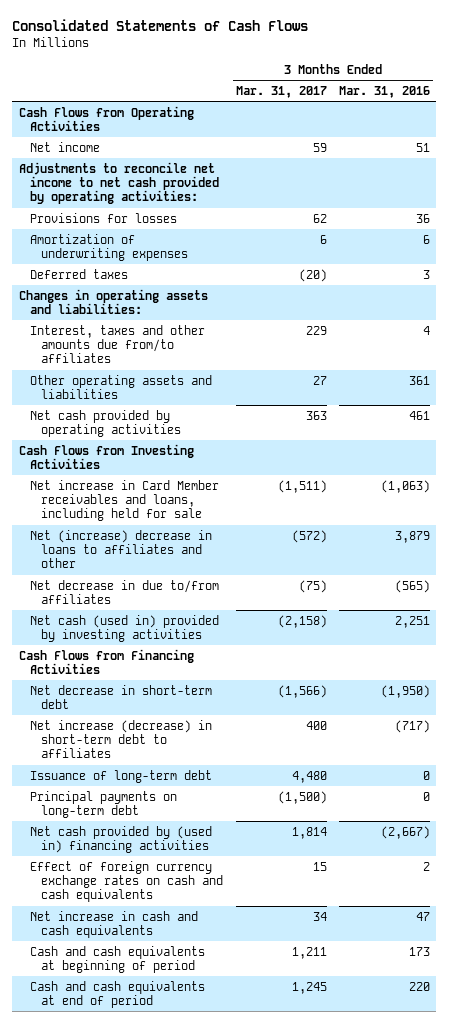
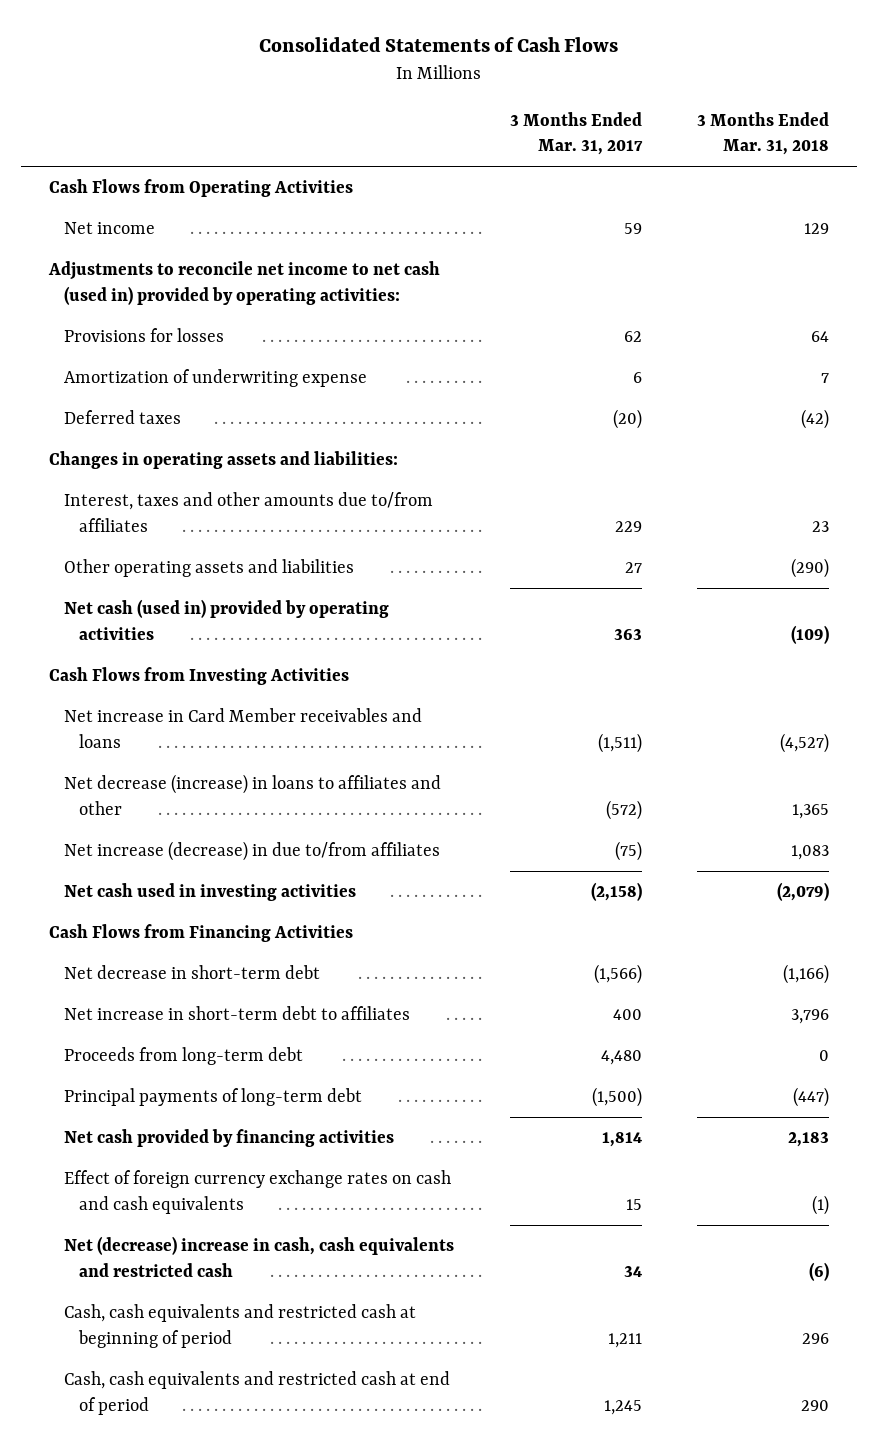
- | 3 Months Ended Mar. 31, 2017 | 3 Months Ended Mar. 31, 2016
+ | 3 Months Ended Mar. 31, 2017 | 3 Months Ended Mar. 31, 2018
- Adjustments to reconcile net income to net cash provided by operating activities:
+ Adjustments to reconcile net income to net cash (used in) provided by operating activities:
- Amortization of underwriting expenses | 6 | 6
+ Amortization of underwriting expense | 6 | 7
- Interest, taxes and other amounts due from/to affiliates | 229 | 4
+ Interest, taxes and other amounts due to/from affiliates | 229 | 23
- Net cash provided by operating activities | 363 | 461
+ Net cash (used in) provided by operating activities | 363 | (109)
- Net increase in Card Member receivables and loans, including held for sale | (1,511) | (1,063)
- Net (increase) decrease in loans to affiliates and other | (572) | 3,879
- Net decrease in due to/from affiliates | (75) | (565)
- Net cash (used in) provided by investing activities | (2,158) | 2,251
+ Net increase in Card Member receivables and loans | (1,511) | (4,527)
+ Net decrease (increase) in loans to affiliates and other | (572) | 1,365
+ Net increase (decrease) in due to/from affiliates | (75) | 1,083
+ Net cash used in investing activities | (2,158) | (2,079)
- Net increase (decrease) in short-term debt to affiliates | 400 | (717)
- Issuance of long-term debt | 4,480 | 0
- Principal payments on long-term debt | (1,500) | 0
- Net cash provided by (used in) financing activities | 1,814 | (2,667)
+ Net increase in short-term debt to affiliates | 400 | 3,796
+ Proceeds from long-term debt | 4,480 | 0
+ Principal payments of long-term debt | (1,500) | (447)
+ Net cash provided by financing activities | 1,814 | 2,183
- Net increase in cash and cash equivalents | 34 | 47
- Cash and cash equivalents at beginning of period | 1,211 | 173
- Cash and cash equivalents at end of period | 1,245 | 220
+ Net (decrease) increase in cash, cash equivalents and restricted cash | 34 | (6)
+ Cash, cash equivalents and restricted cash at beginning of period | 1,211 | 296
+ Cash, cash equivalents and restricted cash at end of period | 1,245 | 290

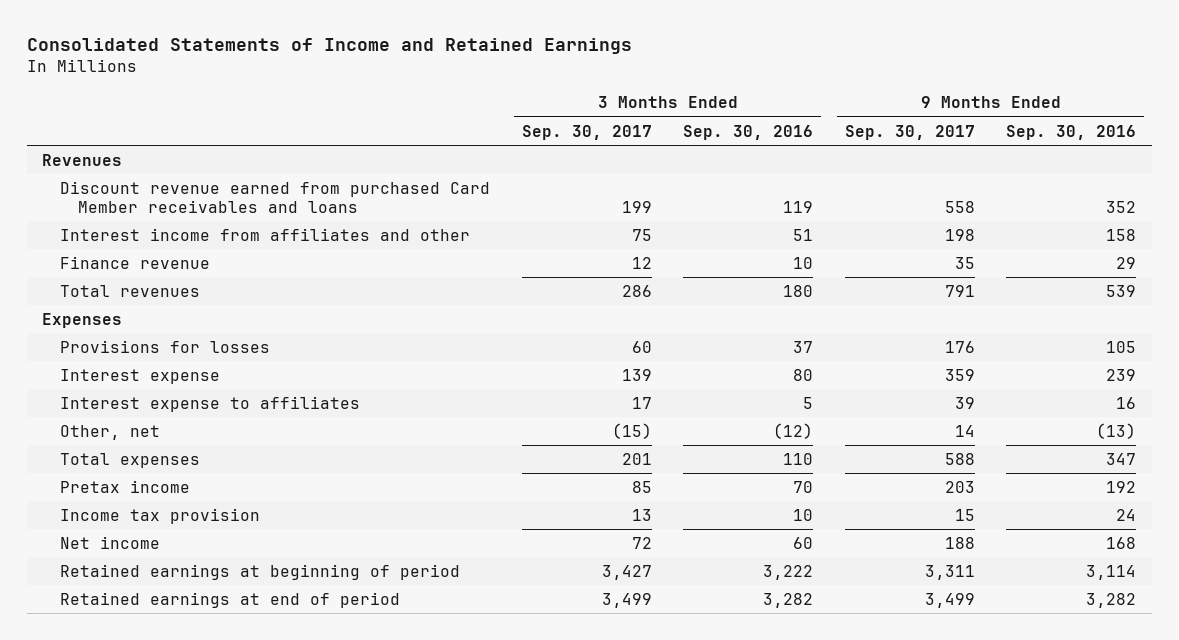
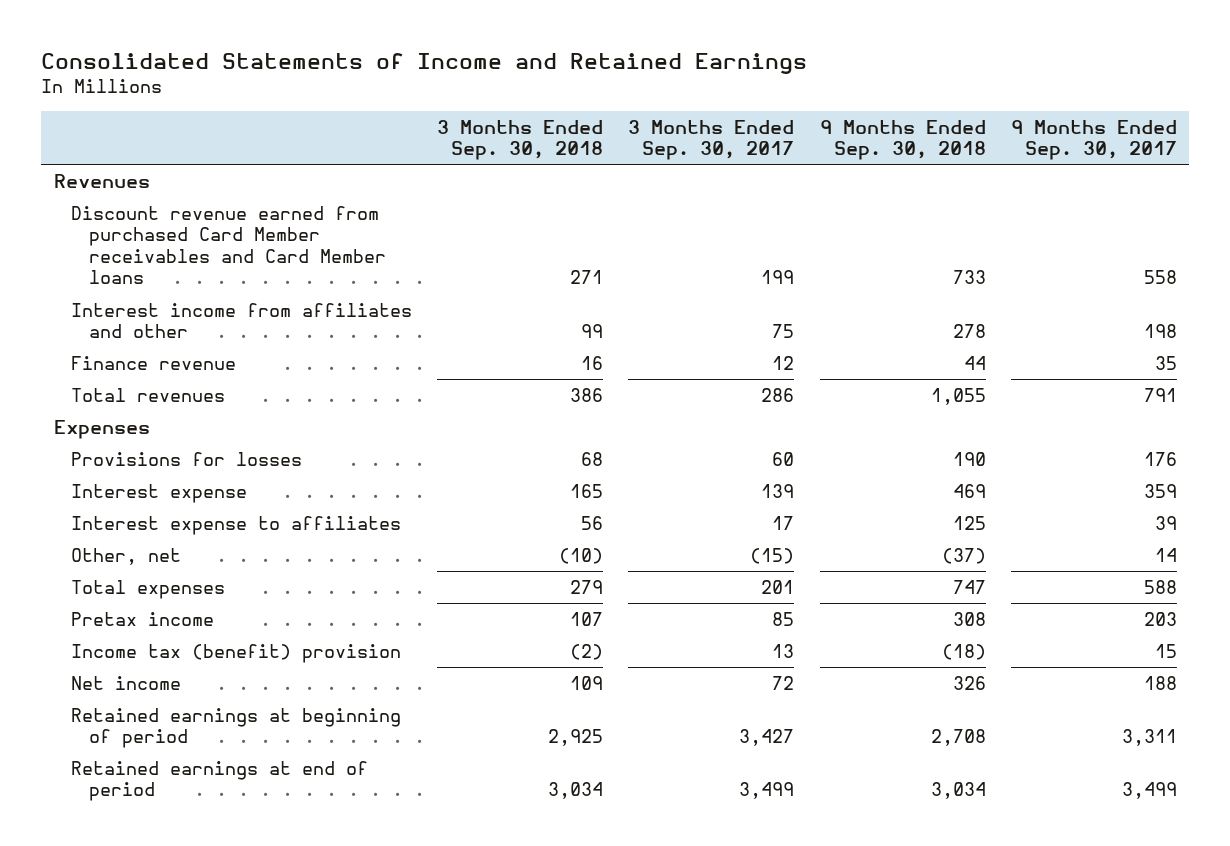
- | 3 Months Ended Sep. 30, 2017 | 3 Months Ended Sep. 30, 2016 | 9 Months Ended Sep. 30, 2017 | 9 Months Ended Sep. 30, 2016
+ | 3 Months Ended Sep. 30, 2018 | 3 Months Ended Sep. 30, 2017 | 9 Months Ended Sep. 30, 2018 | 9 Months Ended Sep. 30, 2017
- Discount revenue earned from purchased Card Member receivables and loans | 199 | 119 | 558 | 352
+ Discount revenue earned from purchased Card Member receivables and Card Member loans | 271 | 199 | 733 | 558
- Income tax provision | 13 | 10 | 15 | 24
+ Income tax (benefit) provision | (2) | 13 | (18) | 15

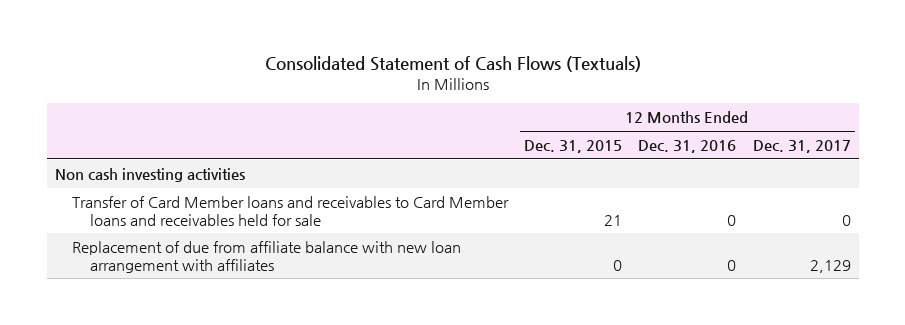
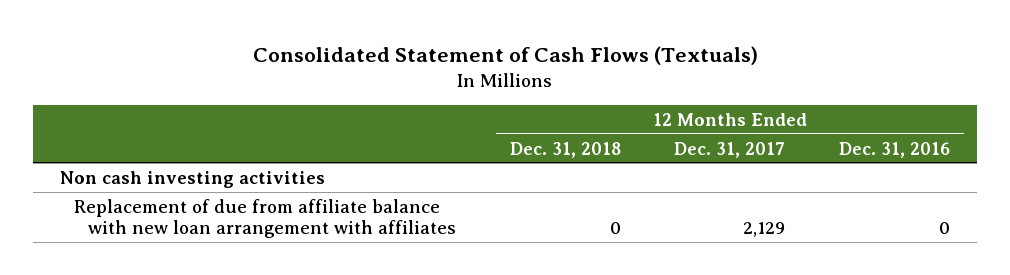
- | 12 Months Ended Dec. 31, 2015 | 12 Months Ended Dec. 31, 2016 | 12 Months Ended Dec. 31, 2017
+ | 12 Months Ended Dec. 31, 2018 | 12 Months Ended Dec. 31, 2017 | 12 Months Ended Dec. 31, 2016
- Transfer of Card Member loans and receivables to Card Member loans and receivables held for sale | 21 | 0 | 0

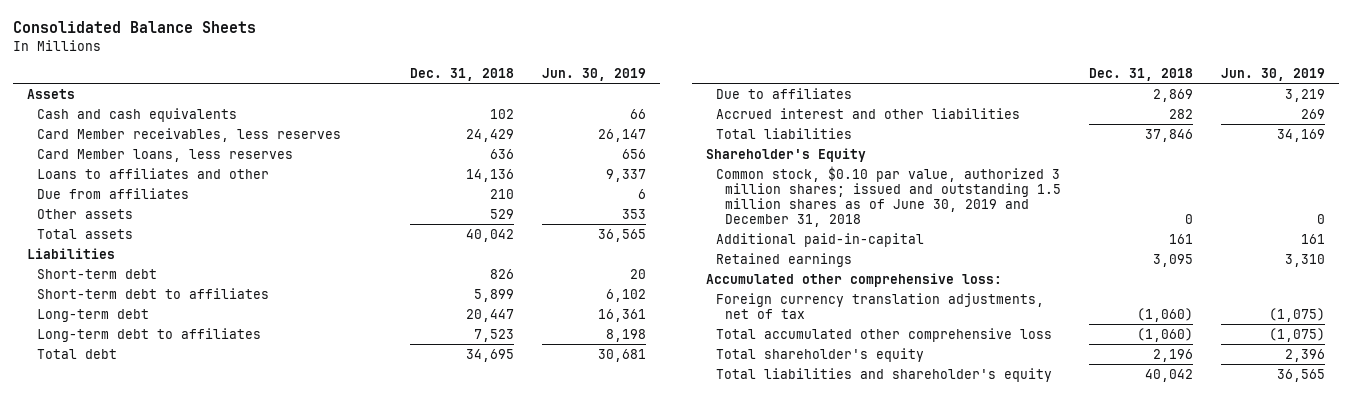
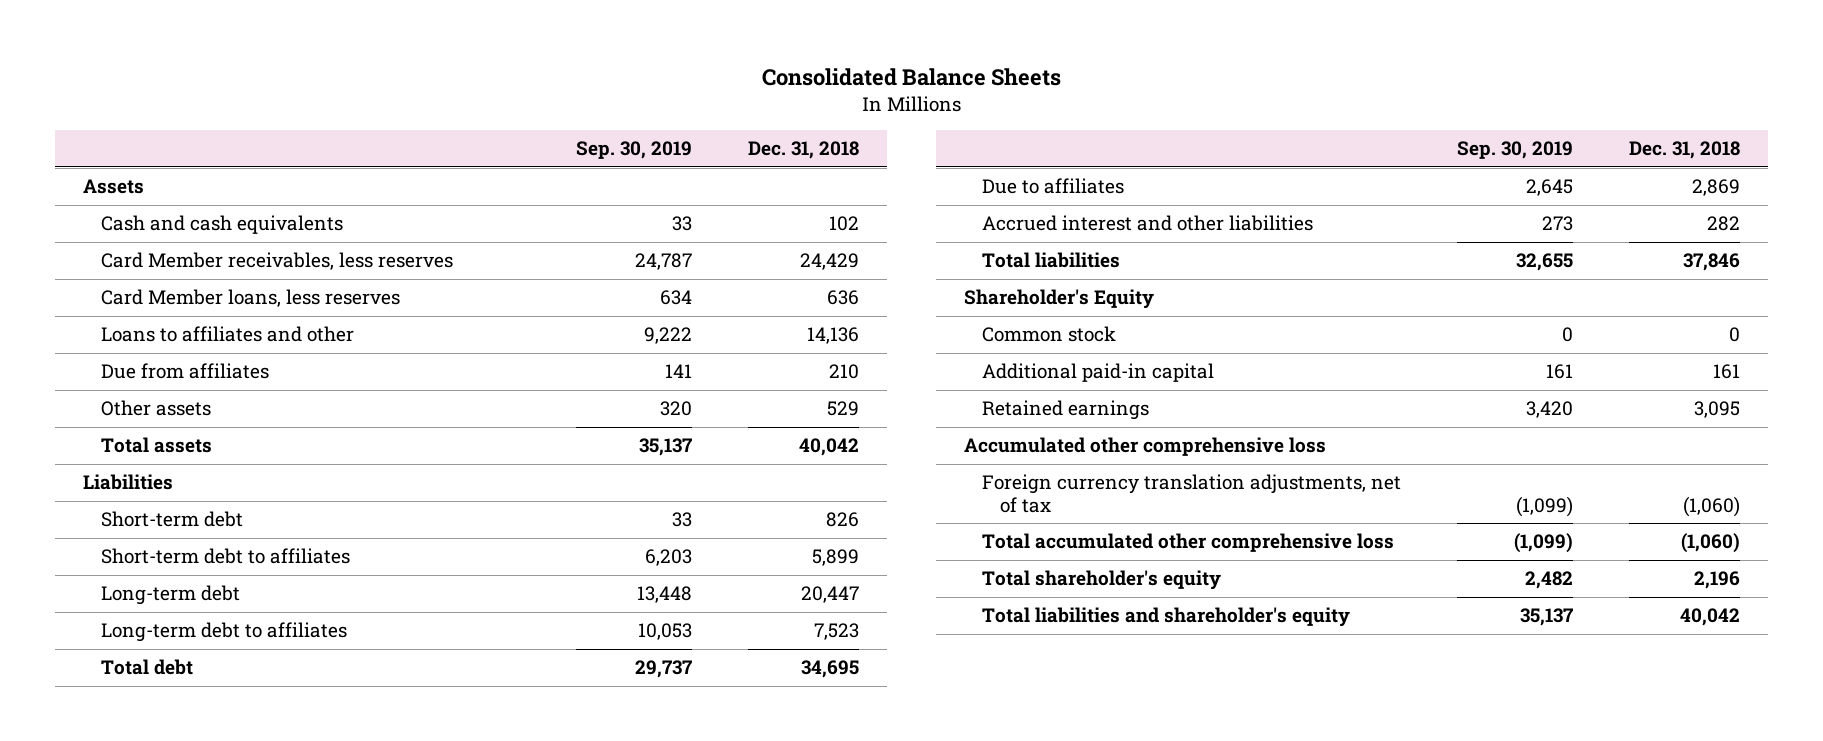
- | Dec. 31, 2018 | Jun. 30, 2019
+ | Sep. 30, 2019 | Dec. 31, 2018
- Common stock, $0.10 par value, authorized 3 million shares; issued and outstanding 1.5 million shares as of June 30, 2019 and December 31, 2018 | 0 | 0
- Additional paid-in-capital | 161 | 161
+ Common stock | 0 | 0
+ Additional paid-in capital | 161 | 161
- Accumulated other comprehensive loss:
+ Accumulated other comprehensive loss

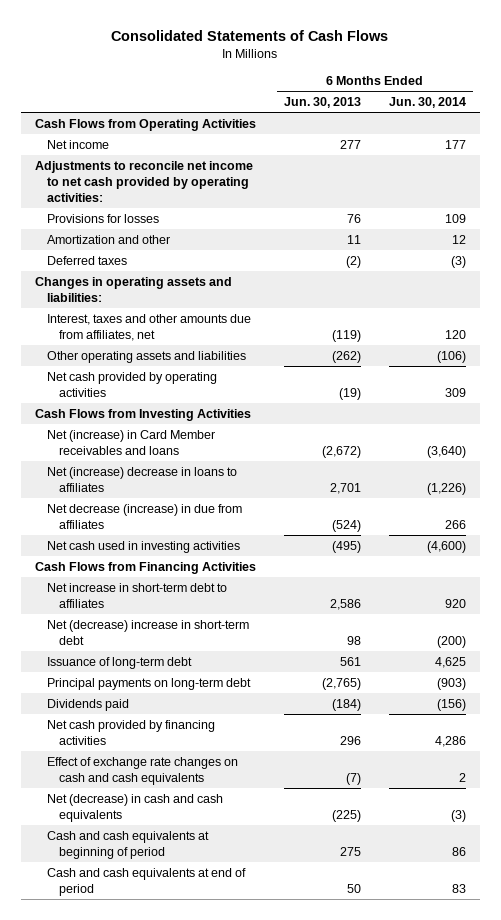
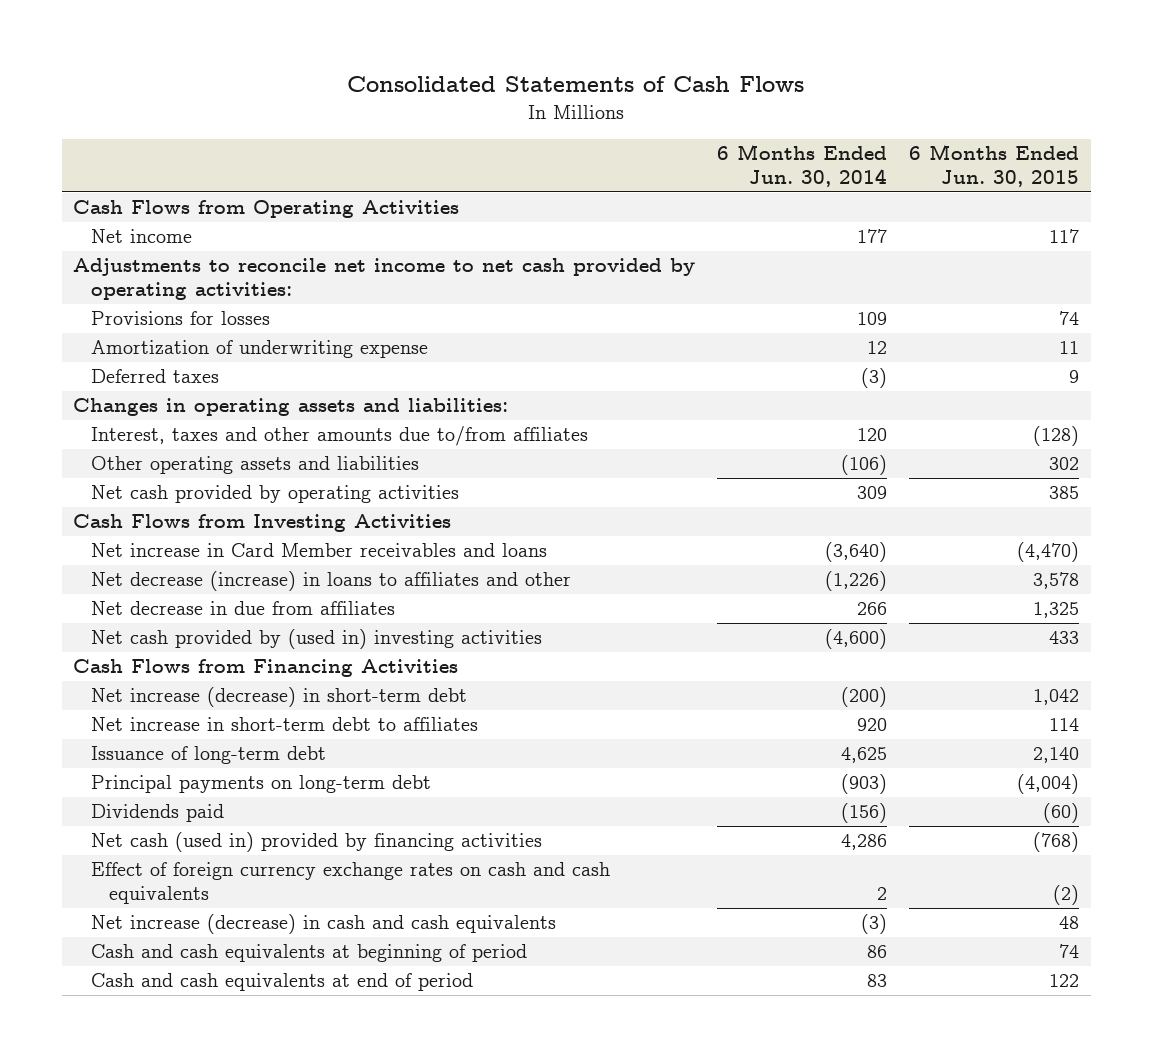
- | 6 Months Ended Jun. 30, 2013 | 6 Months Ended Jun. 30, 2014
+ | 6 Months Ended Jun. 30, 2014 | 6 Months Ended Jun. 30, 2015
- Amortization and other | 11 | 12
+ Amortization of underwriting expense | 12 | 11
- Interest, taxes and other amounts due from affiliates, net | (119) | 120
+ Interest, taxes and other amounts due to/from affiliates | 120 | (128)
- Net (increase) in Card Member receivables and loans | (2,672) | (3,640)
- Net (increase) decrease in loans to affiliates | 2,701 | (1,226)
- Net decrease (increase) in due from affiliates | (524) | 266
- Net cash used in investing activities | (495) | (4,600)
+ Net increase in Card Member receivables and loans | (3,640) | (4,470)
+ Net decrease (increase) in loans to affiliates and other | (1,226) | 3,578
+ Net decrease in due from affiliates | 266 | 1,325
+ Net cash provided by (used in) investing activities | (4,600) | 433
+ Net increase (decrease) in short-term debt | (200) | 1,042
- Net (decrease) increase in short-term debt | 98 | (200)
- Net cash provided by financing activities | 296 | 4,286
- Effect of exchange rate changes on cash and cash equivalents | (7) | 2
- Net (decrease) in cash and cash equivalents | (225) | (3)
+ Net cash (used in) provided by financing activities | 4,286 | (768)
+ Effect of foreign currency exchange rates on cash and cash equivalents | 2 | (2)
+ Net increase (decrease) in cash and cash equivalents | (3) | 48

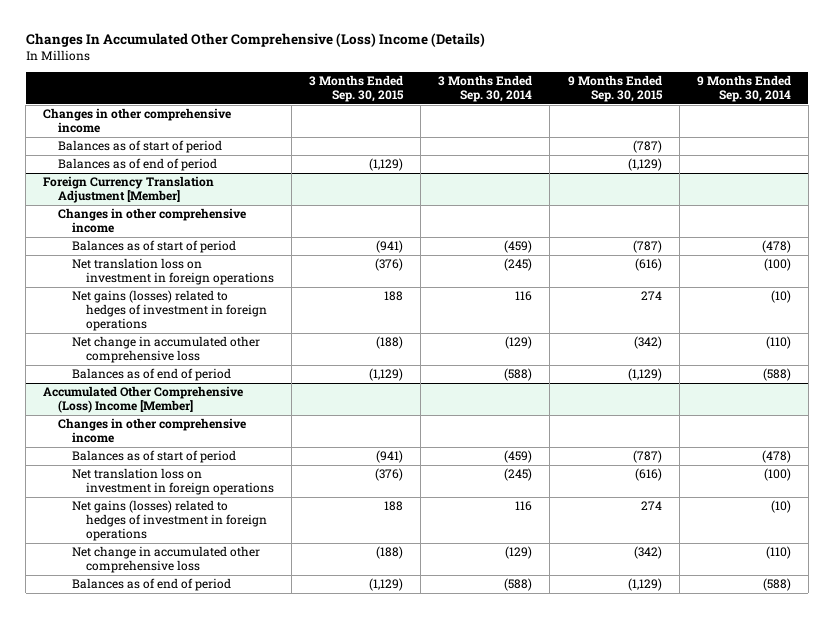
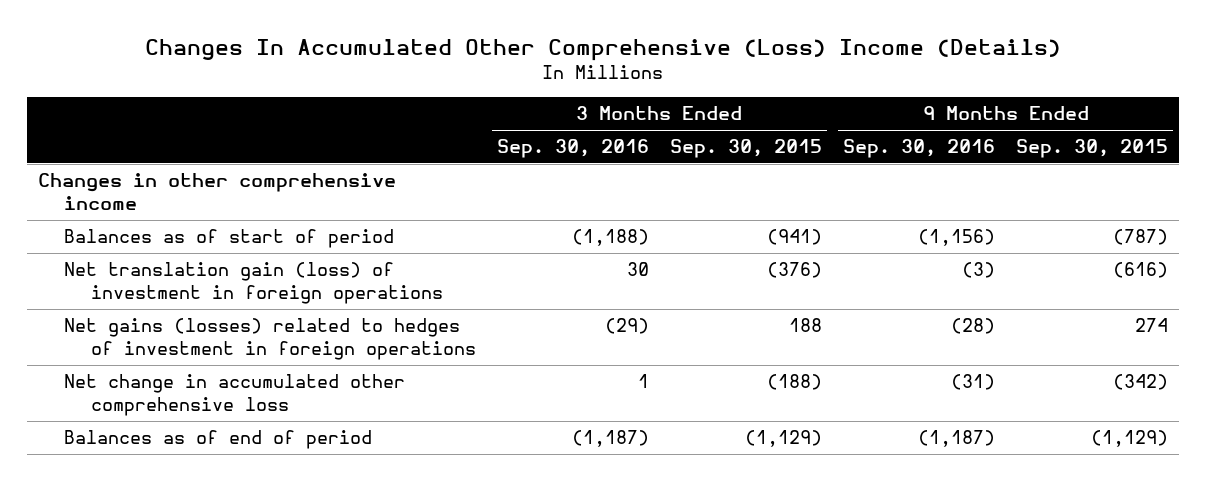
- | 3 Months Ended Sep. 30, 2015 | 3 Months Ended Sep. 30, 2014 | 9 Months Ended Sep. 30, 2015 | 9 Months Ended Sep. 30, 2014
+ | 3 Months Ended Sep. 30, 2016 | 3 Months Ended Sep. 30, 2015 | 9 Months Ended Sep. 30, 2016 | 9 Months Ended Sep. 30, 2015
- Balances as of start of period | | | (787) |
- Balances as of end of period | (1,129) | | (1,129) |
- Foreign Currency Translation Adjustment [Member]
- Changes in other comprehensive income
- Net translation loss on investment in foreign operations | (376) | (245) | (616) | (100)
- Net gains (losses) related to hedges of investment in foreign operations | 188 | 116 | 274 | (10)
- Net change in accumulated other comprehensive loss | (188) | (129) | (342) | (110)
- Balances as of end of period | (1,129) | (588) | (1,129) | (588)
- Accumulated Other Comprehensive (Loss) Income [Member]
- Changes in other comprehensive income
- Balances as of start of period | (941) | (459) | (787) | (478)
- Net translation loss on investment in foreign operations | (376) | (245) | (616) | (100)
+ Net translation gain (loss) of investment in foreign operations | 30 | (376) | (3) | (616)

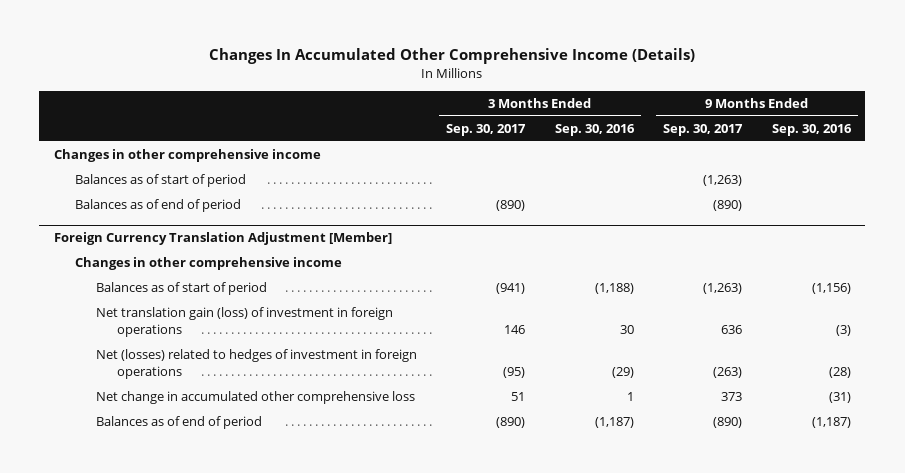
- Changes In Accumulated Other Comprehensive (Loss) Income (Details)
+ Changes In Accumulated Other Comprehensive Income (Details)
- | 3 Months Ended Sep. 30, 2016 | 3 Months Ended Sep. 30, 2015 | 9 Months Ended Sep. 30, 2016 | 9 Months Ended Sep. 30, 2015
+ | 3 Months Ended Sep. 30, 2017 | 3 Months Ended Sep. 30, 2016 | 9 Months Ended Sep. 30, 2017 | 9 Months Ended Sep. 30, 2016
+ Balances as of start of period | | | (1,263) |
+ Balances as of end of period | (890) | | (890) |
+ Foreign Currency Translation Adjustment [Member]
+ Changes in other comprehensive income
- Net gains (losses) related to hedges of investment in foreign operations | (29) | 188 | (28) | 274
+ Net (losses) related to hedges of investment in foreign operations | (95) | (29) | (263) | (28)

